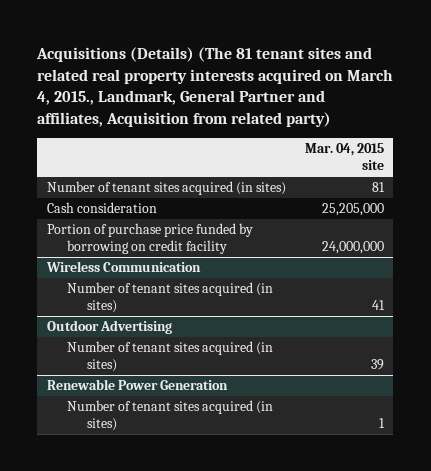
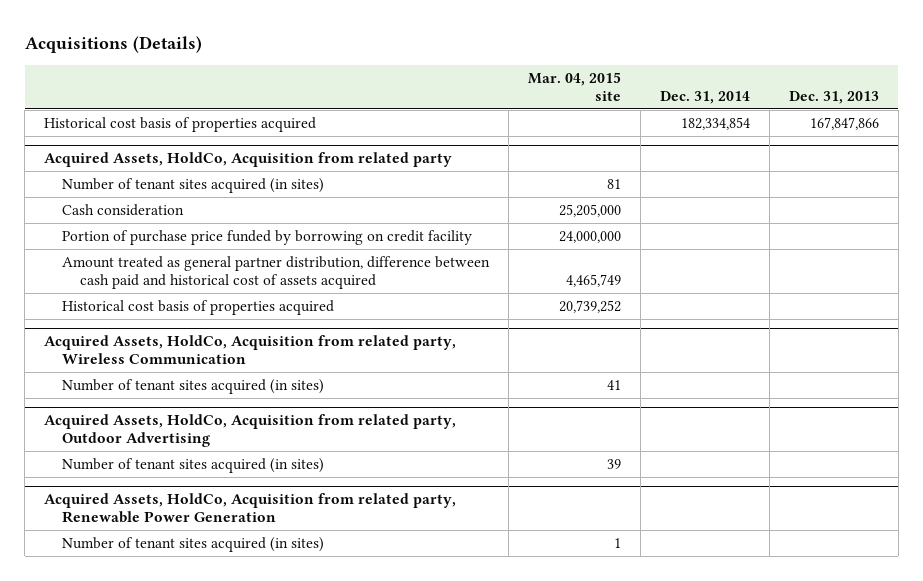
- Acquisitions (Details) (The 81 tenant sites and related real property interests acquired on March 4, 2015., Landmark, General Partner and affiliates, Acquisition from related party)
+ Acquisitions (Details)
- | Mar. 04, 2015 site
+ | Mar. 04, 2015 site | Dec. 31, 2014 | Dec. 31, 2013
+ Historical cost basis of properties acquired | | 182,334,854 | 167,847,866
+ Acquired Assets, HoldCo, Acquisition from related party
- Wireless Communication
+ Amount treated as general partner distribution, difference between cash paid and historical cost of assets acquired | 4,465,749 | |
+ Historical cost basis of properties acquired | 20,739,252 | |
+ Acquired Assets, HoldCo, Acquisition from related party, Wireless Communication
- Outdoor Advertising
+ Acquired Assets, HoldCo, Acquisition from related party, Outdoor Advertising
- Renewable Power Generation
+ Acquired Assets, HoldCo, Acquisition from related party, Renewable Power Generation

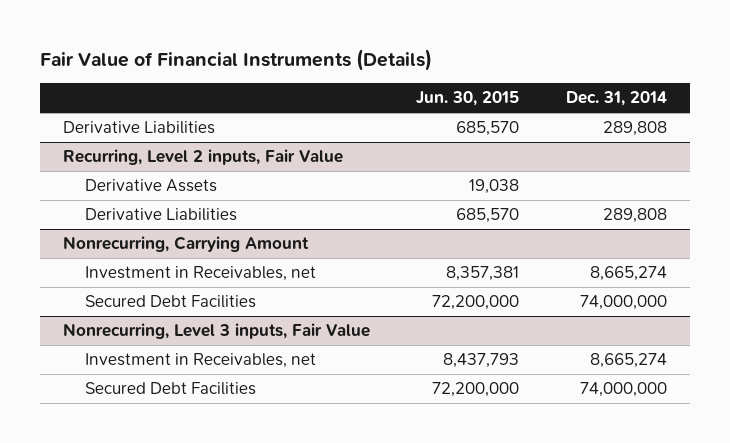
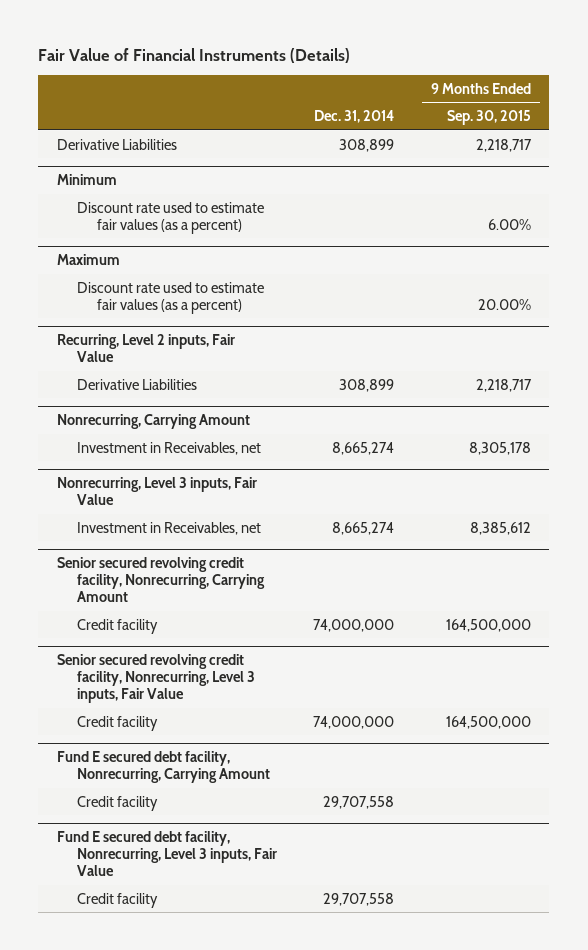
- | Jun. 30, 2015 | Dec. 31, 2014
+ | Dec. 31, 2014 | 9 Months Ended Sep. 30, 2015
- Derivative Liabilities | 685,570 | 289,808
+ Derivative Liabilities | 308,899 | 2,218,717
+ Minimum
+ Discount rate used to estimate fair values (as a percent) | | 6.00%
+ Maximum
+ Discount rate used to estimate fair values (as a percent) | | 20.00%
@ Recurring, Level 2 inputs, Fair Value
- Derivative Assets | 19,038 |
- Derivative Liabilities | 685,570 | 289,808
+ Derivative Liabilities | 308,899 | 2,218,717
@ Nonrecurring, Carrying Amount
- Secured Debt Facilities | 72,200,000 | 74,000,000
@ Nonrecurring, Level 3 inputs, Fair Value
- Secured Debt Facilities | 72,200,000 | 74,000,000
+ Senior secured revolving credit facility, Nonrecurring, Carrying Amount
+ Credit facility | 74,000,000 | 164,500,000
+ Senior secured revolving credit facility, Nonrecurring, Level 3 inputs, Fair Value
+ Credit facility | 74,000,000 | 164,500,000
+ Fund E secured debt facility, Nonrecurring, Carrying Amount
+ Credit facility | 29,707,558 |
+ Fund E secured debt facility, Nonrecurring, Level 3 inputs, Fair Value
+ Credit facility | 29,707,558 |

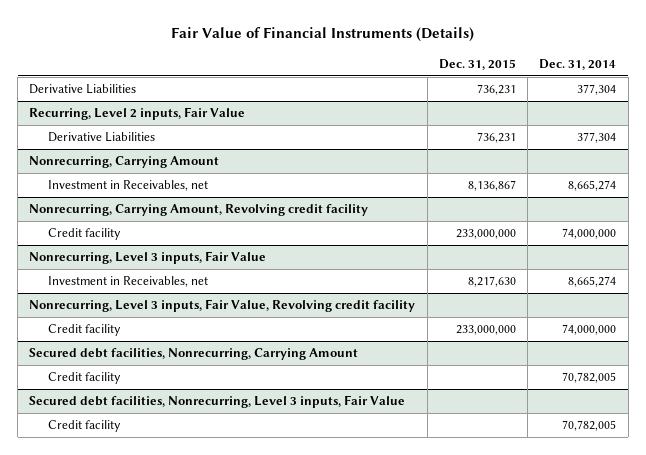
- | Dec. 31, 2014 | 9 Months Ended Sep. 30, 2015
+ | Dec. 31, 2015 | Dec. 31, 2014
- Derivative Liabilities | 308,899 | 2,218,717
- Minimum
- Discount rate used to estimate fair values (as a percent) | | 6.00%
- Maximum
- Discount rate used to estimate fair values (as a percent) | | 20.00%
+ Derivative Liabilities | 736,231 | 377,304
@ Recurring, Level 2 inputs, Fair Value
- Derivative Liabilities | 308,899 | 2,218,717
+ Derivative Liabilities | 736,231 | 377,304
+ Nonrecurring, Carrying Amount, Revolving credit facility
+ Credit facility | 233,000,000 | 74,000,000
- Senior secured revolving credit facility, Nonrecurring, Carrying Amount
- Credit facility | 74,000,000 | 164,500,000
- Senior secured revolving credit facility, Nonrecurring, Level 3 inputs, Fair Value
+ Nonrecurring, Level 3 inputs, Fair Value, Revolving credit facility
- Fund E secured debt facility, Nonrecurring, Carrying Amount
- Credit facility | 29,707,558 |
- Fund E secured debt facility, Nonrecurring, Level 3 inputs, Fair Value
- Credit facility | 29,707,558 |
+ Secured debt facilities, Nonrecurring, Carrying Amount
+ Credit facility | | 70,782,005
+ Secured debt facilities, Nonrecurring, Level 3 inputs, Fair Value
+ Credit facility | | 70,782,005

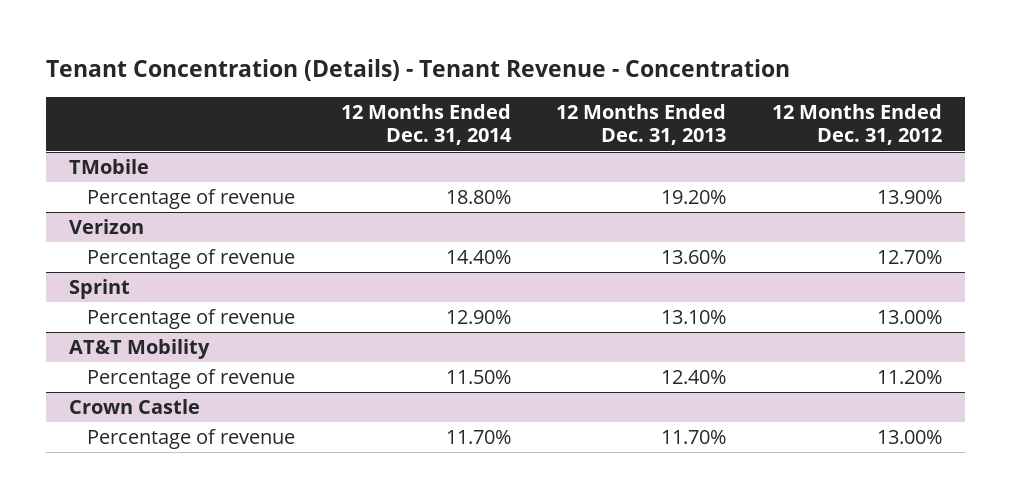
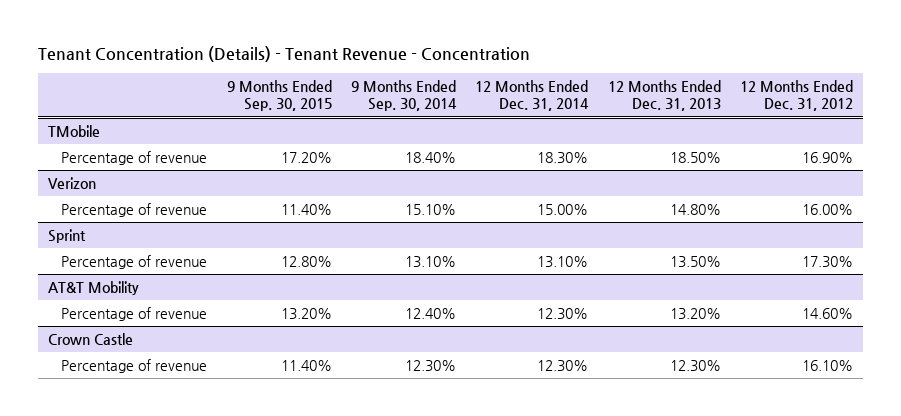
- | 12 Months Ended Dec. 31, 2014 | 12 Months Ended Dec. 31, 2013 | 12 Months Ended Dec. 31, 2012
+ | 9 Months Ended Sep. 30, 2015 | 9 Months Ended Sep. 30, 2014 | 12 Months Ended Dec. 31, 2014 | 12 Months Ended Dec. 31, 2013 | 12 Months Ended Dec. 31, 2012
@ TMobile
- Percentage of revenue | 18.80% | 19.20% | 13.90%
+ Percentage of revenue | 17.20% | 18.40% | 18.30% | 18.50% | 16.90%
@ Verizon
- Percentage of revenue | 14.40% | 13.60% | 12.70%
+ Percentage of revenue | 11.40% | 15.10% | 15.00% | 14.80% | 16.00%
@ Sprint
- Percentage of revenue | 12.90% | 13.10% | 13.00%
+ Percentage of revenue | 12.80% | 13.10% | 13.10% | 13.50% | 17.30%
@ AT&T Mobility
- Percentage of revenue | 11.50% | 12.40% | 11.20%
+ Percentage of revenue | 13.20% | 12.40% | 12.30% | 13.20% | 14.60%
@ Crown Castle
- Percentage of revenue | 11.70% | 11.70% | 13.00%
+ Percentage of revenue | 11.40% | 12.30% | 12.30% | 12.30% | 16.10%

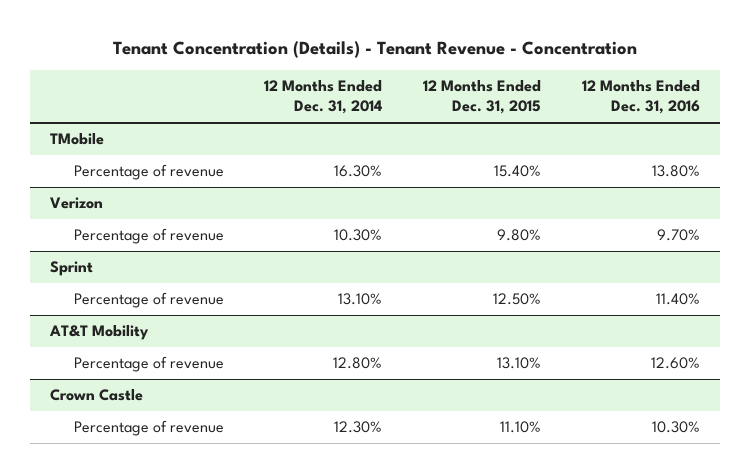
- | 9 Months Ended Sep. 30, 2015 | 9 Months Ended Sep. 30, 2014 | 12 Months Ended Dec. 31, 2014 | 12 Months Ended Dec. 31, 2013 | 12 Months Ended Dec. 31, 2012
+ | 12 Months Ended Dec. 31, 2014 | 12 Months Ended Dec. 31, 2015 | 12 Months Ended Dec. 31, 2016
@ TMobile
- Percentage of revenue | 17.20% | 18.40% | 18.30% | 18.50% | 16.90%
+ Percentage of revenue | 16.30% | 15.40% | 13.80%
@ Verizon
- Percentage of revenue | 11.40% | 15.10% | 15.00% | 14.80% | 16.00%
+ Percentage of revenue | 10.30% | 9.80% | 9.70%
@ AT&T Mobility
- Percentage of revenue | 13.20% | 12.40% | 12.30% | 13.20% | 14.60%
+ Percentage of revenue | 12.80% | 13.10% | 12.60%

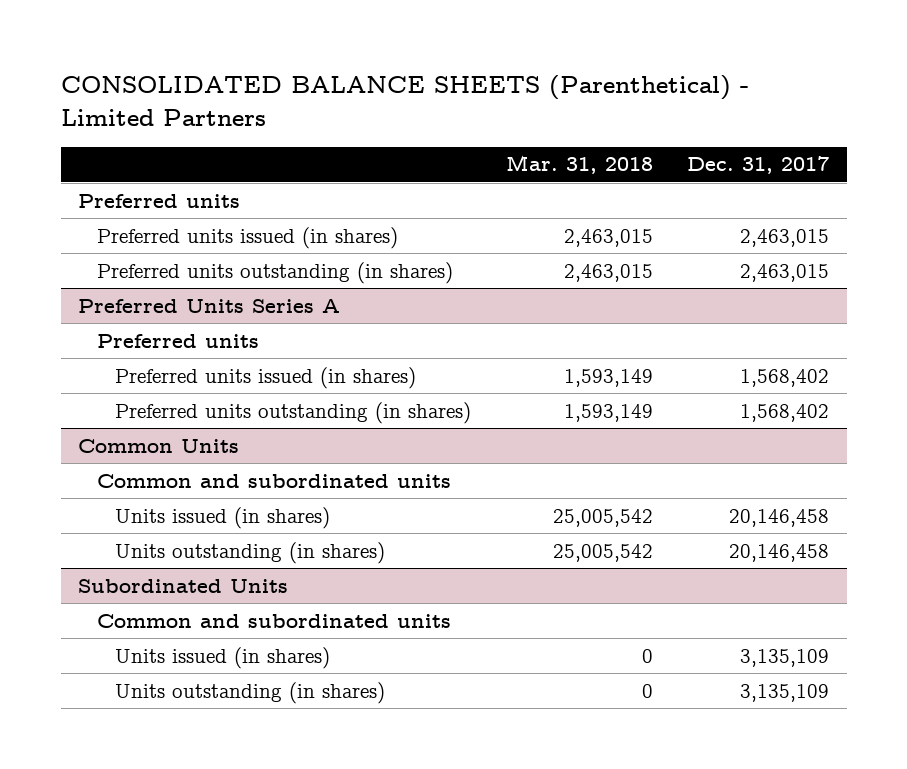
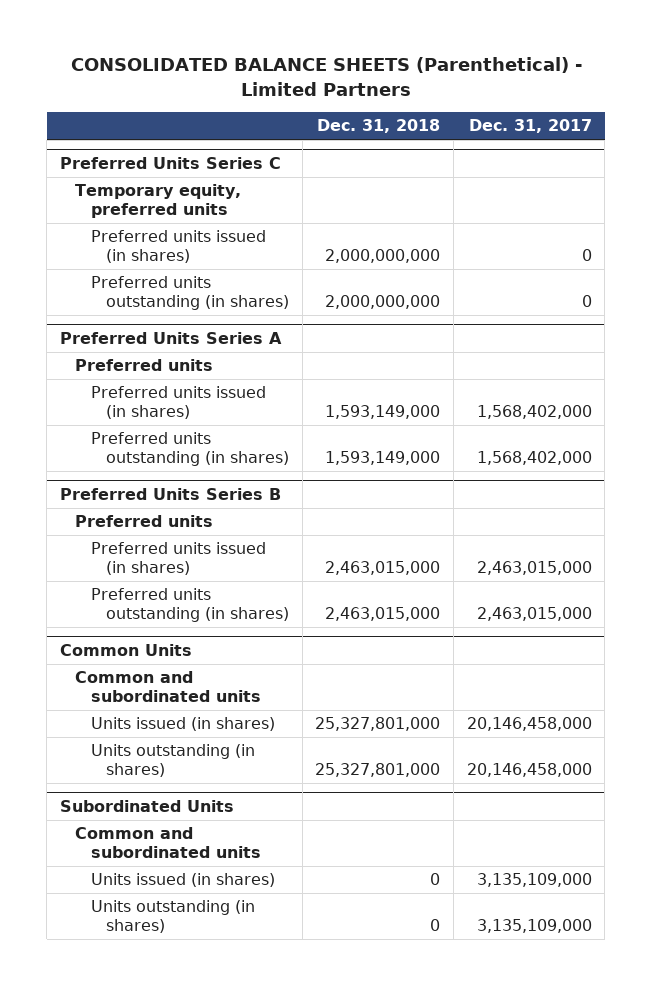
- | Mar. 31, 2018 | Dec. 31, 2017
+ | Dec. 31, 2018 | Dec. 31, 2017
- Preferred units
- Preferred units issued (in shares) | 2,463,015 | 2,463,015
- Preferred units outstanding (in shares) | 2,463,015 | 2,463,015
+ Preferred Units Series C
+ Temporary equity, preferred units
+ Preferred units issued (in shares) | 2,000,000,000 | 0
+ Preferred units outstanding (in shares) | 2,000,000,000 | 0
@ Preferred Units Series A
- Preferred units issued (in shares) | 1,593,149 | 1,568,402
- Preferred units outstanding (in shares) | 1,593,149 | 1,568,402
+ Preferred units issued (in shares) | 1,593,149,000 | 1,568,402,000
+ Preferred units outstanding (in shares) | 1,593,149,000 | 1,568,402,000
+ Preferred Units Series B
+ Preferred units
+ Preferred units issued (in shares) | 2,463,015,000 | 2,463,015,000
+ Preferred units outstanding (in shares) | 2,463,015,000 | 2,463,015,000
@ Common Units
- Units issued (in shares) | 25,005,542 | 20,146,458
- Units outstanding (in shares) | 25,005,542 | 20,146,458
+ Units issued (in shares) | 25,327,801,000 | 20,146,458,000
+ Units outstanding (in shares) | 25,327,801,000 | 20,146,458,000
@ Subordinated Units
- Units issued (in shares) | 0 | 3,135,109
- Units outstanding (in shares) | 0 | 3,135,109
+ Units issued (in shares) | 0 | 3,135,109,000
+ Units outstanding (in shares) | 0 | 3,135,109,000

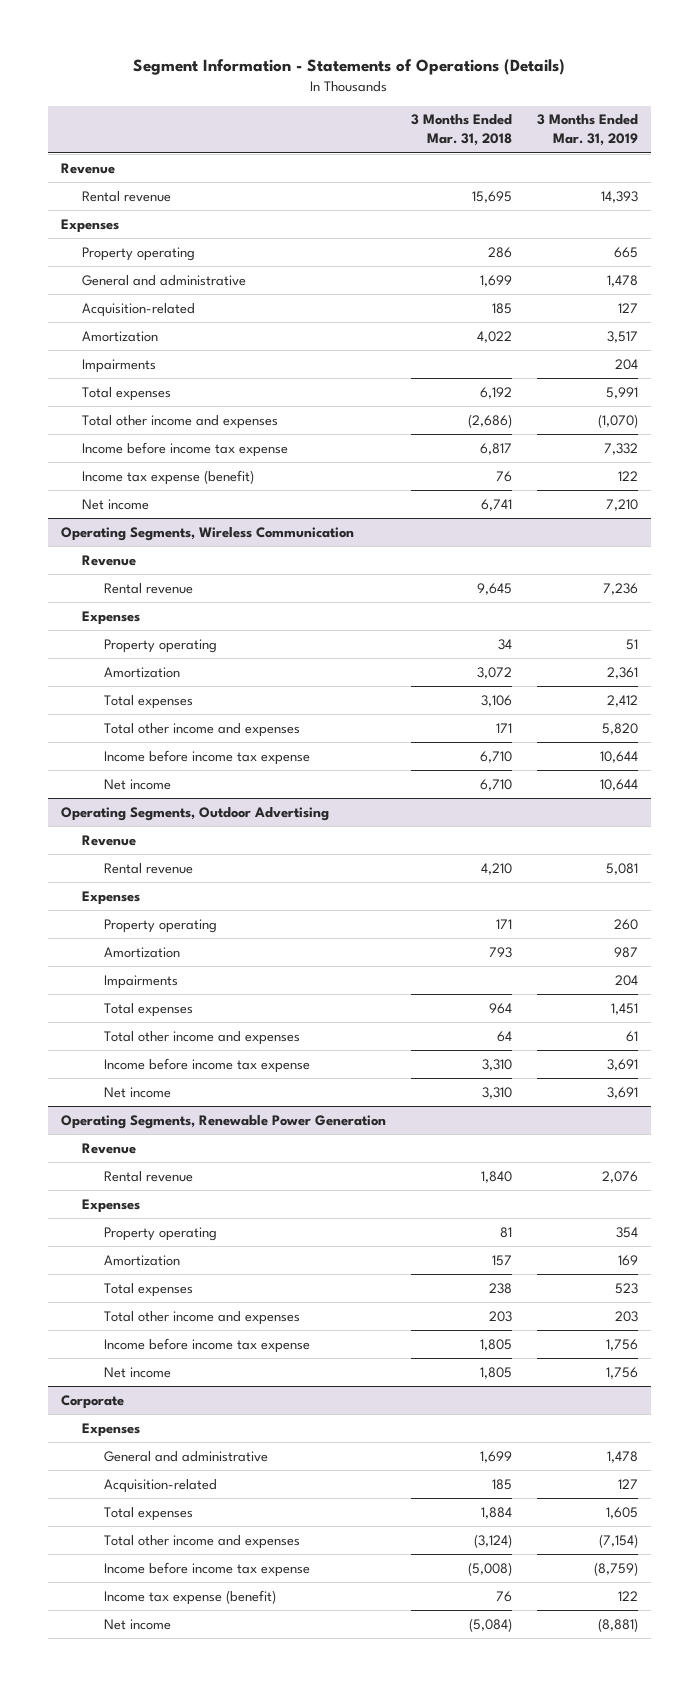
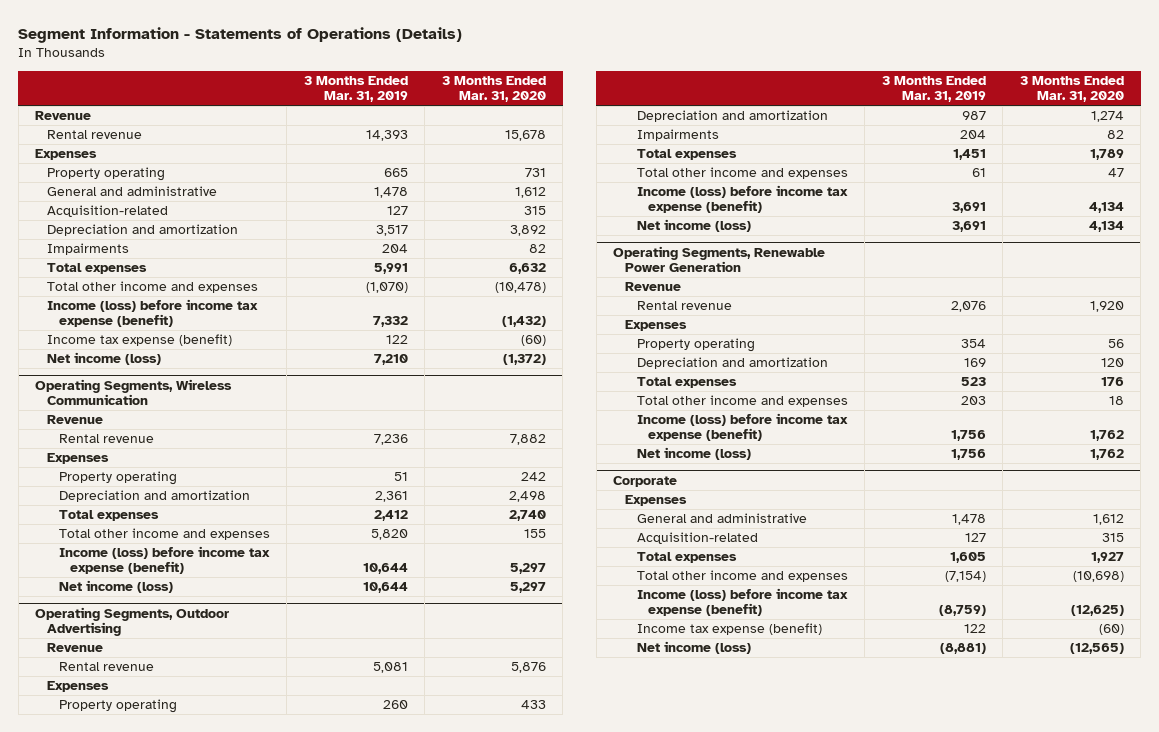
- | 3 Months Ended Mar. 31, 2018 | 3 Months Ended Mar. 31, 2019
+ | 3 Months Ended Mar. 31, 2019 | 3 Months Ended Mar. 31, 2020
- Amortization | 4,022 | 3,517
+ Depreciation and amortization | 3,517 | 3,892
- Income before income tax expense | 6,817 | 7,332
+ Income (loss) before income tax expense (benefit) | 7,332 | (1,432)
- Net income | 6,741 | 7,210
+ Net income (loss) | 7,210 | (1,372)
@ Operating Segments, Wireless Communication
- Amortization | 3,072 | 2,361
+ Depreciation and amortization | 2,361 | 2,498
- Income before income tax expense | 6,710 | 10,644
- Net income | 6,710 | 10,644
+ Income (loss) before income tax expense (benefit) | 10,644 | 5,297
+ Net income (loss) | 10,644 | 5,297
@ Operating Segments, Outdoor Advertising
- Amortization | 793 | 987
+ Depreciation and amortization | 987 | 1,274
- Income before income tax expense | 3,310 | 3,691
- Net income | 3,310 | 3,691
+ Income (loss) before income tax expense (benefit) | 3,691 | 4,134
+ Net income (loss) | 3,691 | 4,134
@ Operating Segments, Renewable Power Generation
- Amortization | 157 | 169
+ Depreciation and amortization | 169 | 120
- Income before income tax expense | 1,805 | 1,756
- Net income | 1,805 | 1,756
+ Income (loss) before income tax expense (benefit) | 1,756 | 1,762
+ Net income (loss) | 1,756 | 1,762
@ Corporate
- Income before income tax expense | (5,008) | (8,759)
+ Income (loss) before income tax expense (benefit) | (8,759) | (12,625)
- Net income | (5,084) | (8,881)
+ Net income (loss) | (8,881) | (12,565)

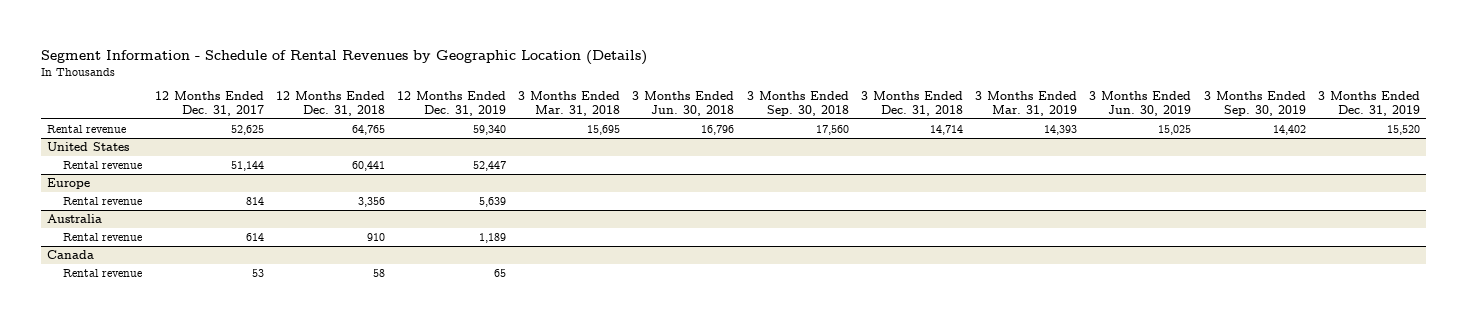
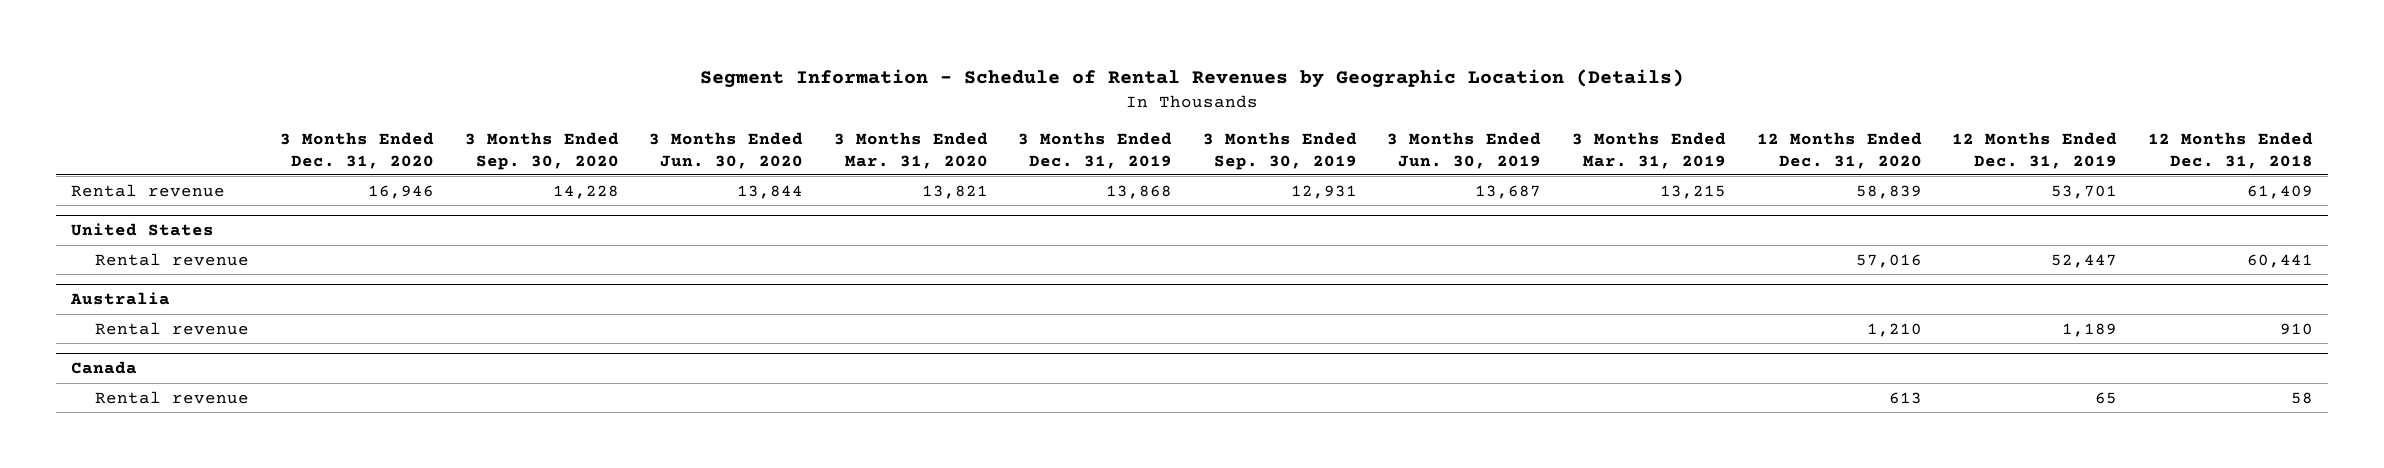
- | 12 Months Ended Dec. 31, 2017 | 12 Months Ended Dec. 31, 2018 | 12 Months Ended Dec. 31, 2019 | 3 Months Ended Mar. 31, 2018 | 3 Months Ended Jun. 30, 2018 | 3 Months Ended Sep. 30, 2018 | 3 Months Ended Dec. 31, 2018 | 3 Months Ended Mar. 31, 2019 | 3 Months Ended Jun. 30, 2019 | 3 Months Ended Sep. 30, 2019 | 3 Months Ended Dec. 31, 2019
+ | 3 Months Ended Dec. 31, 2020 | 3 Months Ended Sep. 30, 2020 | 3 Months Ended Jun. 30, 2020 | 3 Months Ended Mar. 31, 2020 | 3 Months Ended Dec. 31, 2019 | 3 Months Ended Sep. 30, 2019 | 3 Months Ended Jun. 30, 2019 | 3 Months Ended Mar. 31, 2019 | 12 Months Ended Dec. 31, 2020 | 12 Months Ended Dec. 31, 2019 | 12 Months Ended Dec. 31, 2018
- Rental revenue | 52,625 | 64,765 | 59,340 | 15,695 | 16,796 | 17,560 | 14,714 | 14,393 | 15,025 | 14,402 | 15,520
+ Rental revenue | 16,946 | 14,228 | 13,844 | 13,821 | 13,868 | 12,931 | 13,687 | 13,215 | 58,839 | 53,701 | 61,409
- Europe
- Rental revenue | 814 | 3,356 | 5,639 | | | | | | | |

